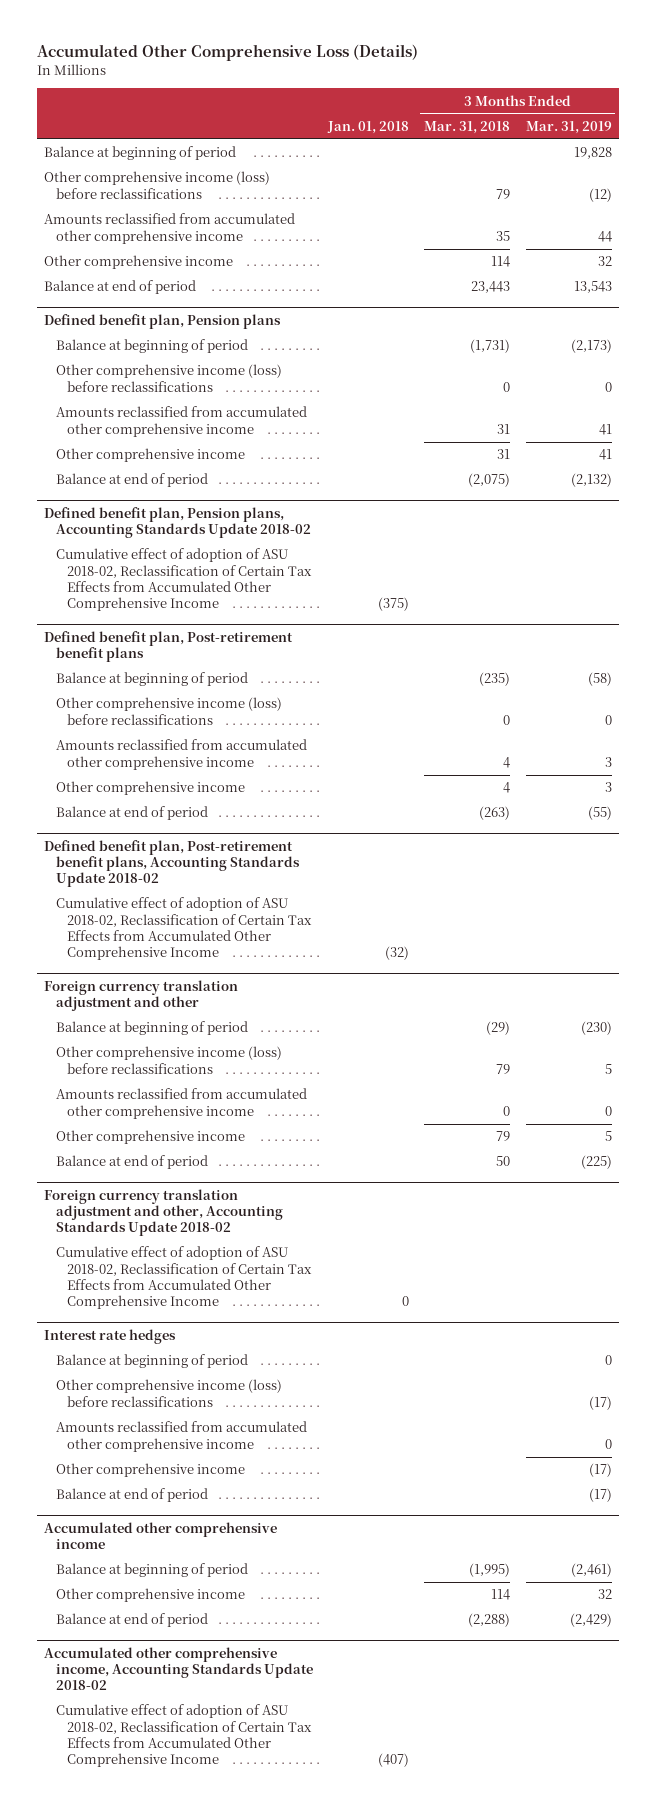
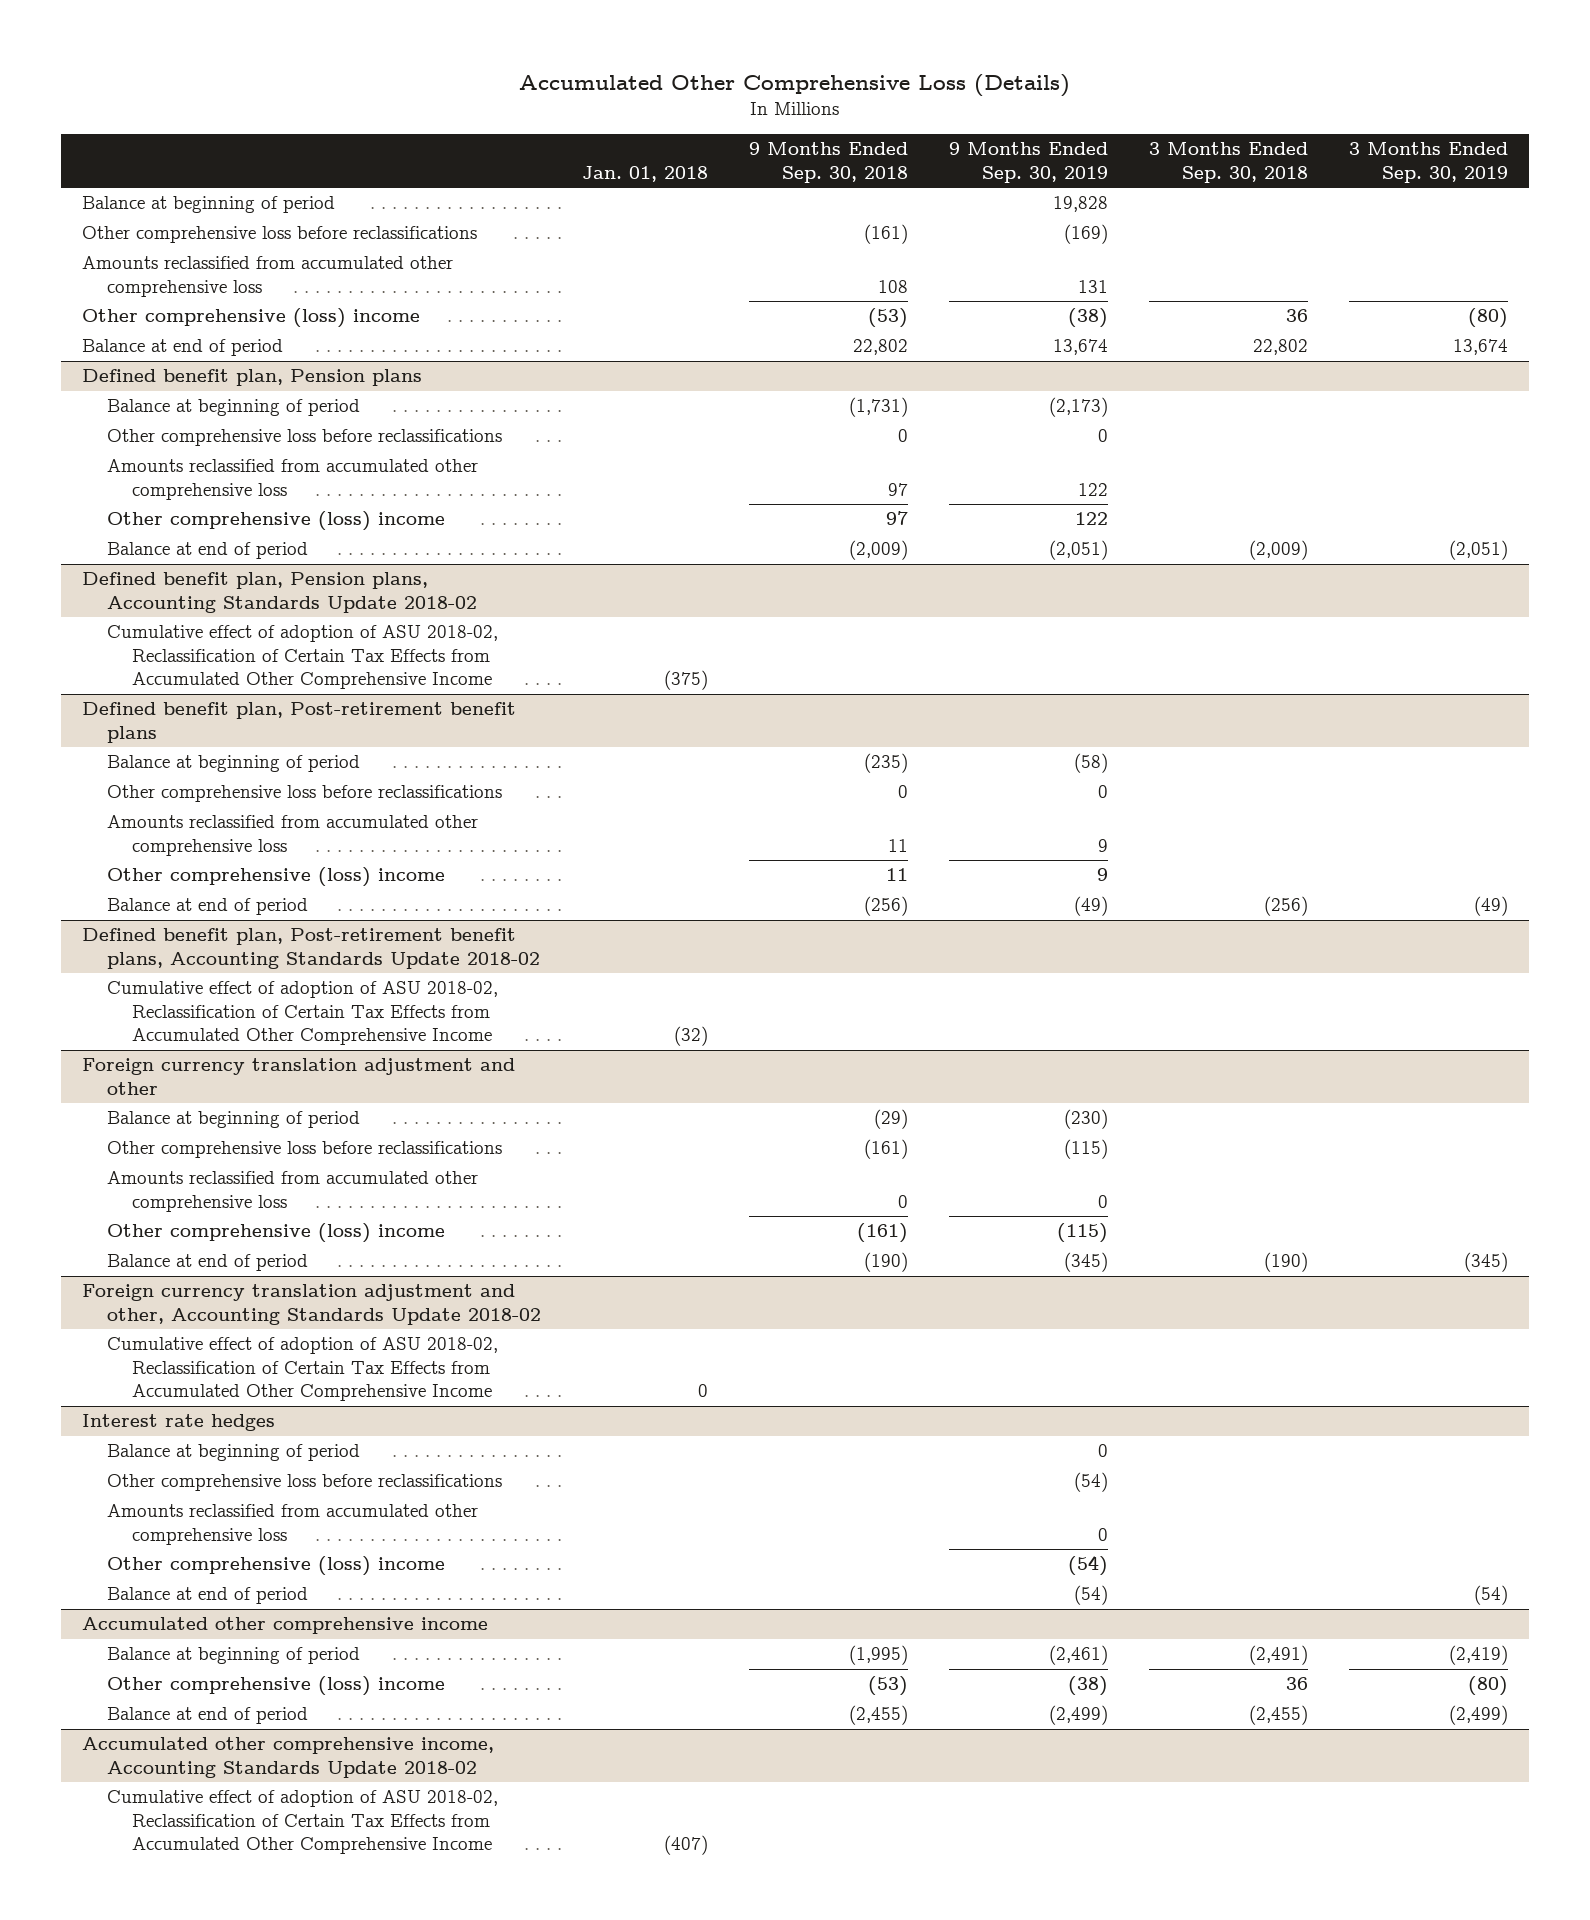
- | Jan. 01, 2018 | 3 Months Ended Mar. 31, 2018 | 3 Months Ended Mar. 31, 2019
+ | Jan. 01, 2018 | 9 Months Ended Sep. 30, 2018 | 9 Months Ended Sep. 30, 2019 | 3 Months Ended Sep. 30, 2018 | 3 Months Ended Sep. 30, 2019
- Other comprehensive income (loss) before reclassifications | | 79 | (12)
- Amounts reclassified from accumulated other comprehensive income | | 35 | 44
- Other comprehensive income | | 114 | 32
+ Other comprehensive loss before reclassifications | | (161) | (169) | |
+ Amounts reclassified from accumulated other comprehensive loss | | 108 | 131 | |
+ Other comprehensive (loss) income | | (53) | (38) | 36 | (80)
@ Defined benefit plan, Pension plans
- Other comprehensive income (loss) before reclassifications | | 0 | 0
- Amounts reclassified from accumulated other comprehensive income | | 31 | 41
- Other comprehensive income | | 31 | 41
+ Other comprehensive loss before reclassifications | | 0 | 0 | |
+ Amounts reclassified from accumulated other comprehensive loss | | 97 | 122 | |
+ Other comprehensive (loss) income | | 97 | 122 | |
@ Defined benefit plan, Post-retirement benefit plans
- Other comprehensive income (loss) before reclassifications | | 0 | 0
- Amounts reclassified from accumulated other comprehensive income | | 4 | 3
- Other comprehensive income | | 4 | 3
+ Other comprehensive loss before reclassifications | | 0 | 0 | |
+ Amounts reclassified from accumulated other comprehensive loss | | 11 | 9 | |
+ Other comprehensive (loss) income | | 11 | 9 | |
@ Foreign currency translation adjustment and other
- Other comprehensive income (loss) before reclassifications | | 79 | 5
- Amounts reclassified from accumulated other comprehensive income | | 0 | 0
- Other comprehensive income | | 79 | 5
+ Other comprehensive loss before reclassifications | | (161) | (115) | |
+ Amounts reclassified from accumulated other comprehensive loss | | 0 | 0 | |
+ Other comprehensive (loss) income | | (161) | (115) | |
@ Interest rate hedges
- Other comprehensive income (loss) before reclassifications | | | (17)
- Amounts reclassified from accumulated other comprehensive income | | | 0
- Other comprehensive income | | | (17)
+ Other comprehensive loss before reclassifications | | | (54) | |
+ Amounts reclassified from accumulated other comprehensive loss | | | 0 | |
+ Other comprehensive (loss) income | | | (54) | |
@ Accumulated other comprehensive income
- Other comprehensive income | | 114 | 32
+ Other comprehensive (loss) income | | (53) | (38) | 36 | (80)

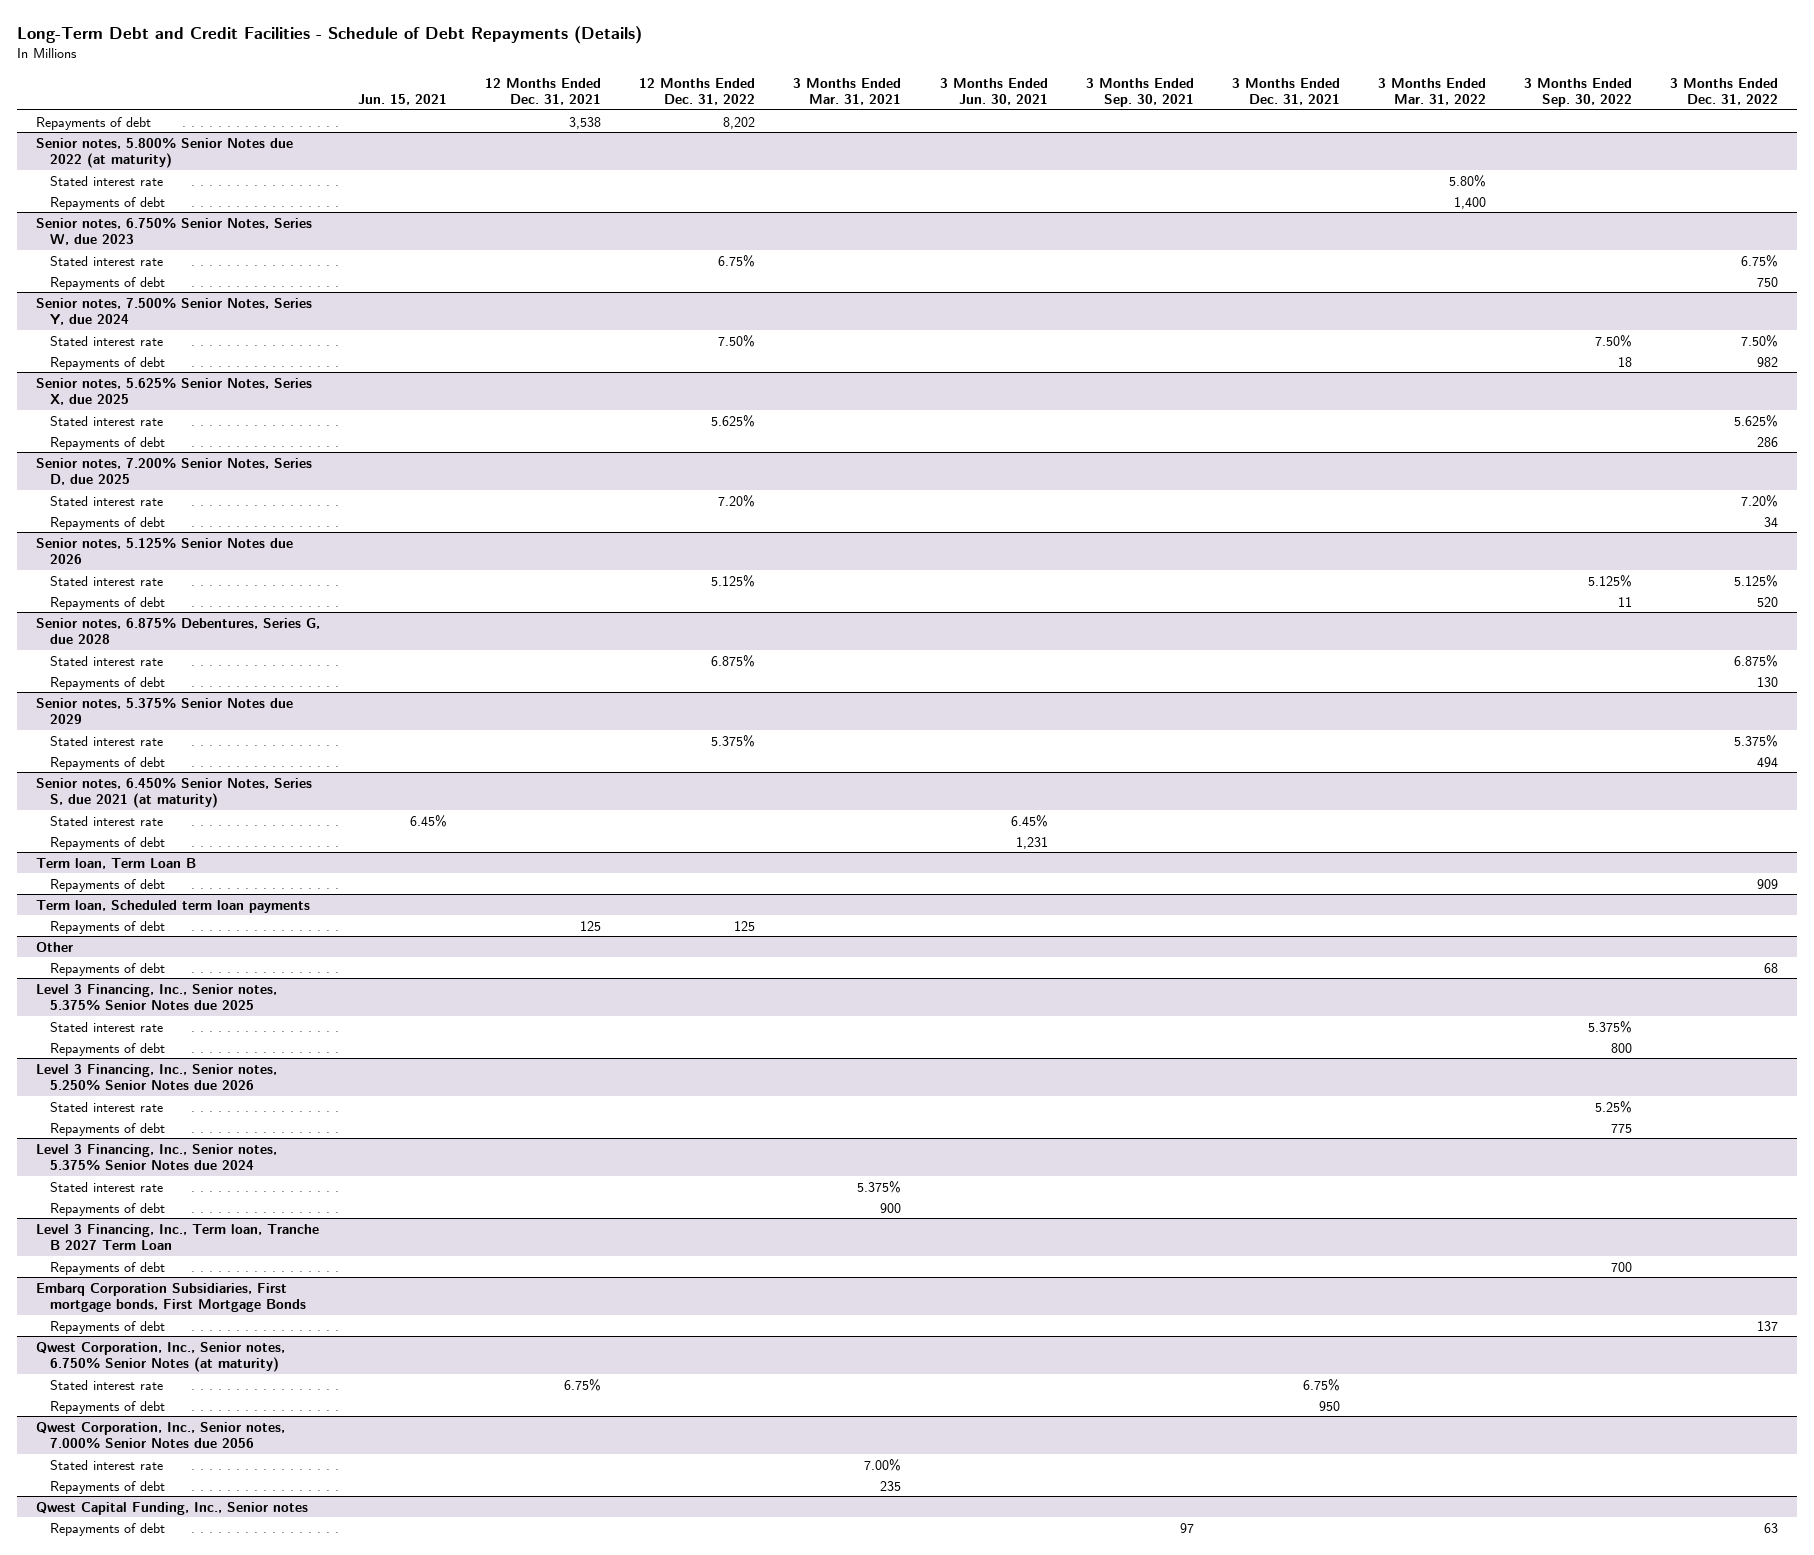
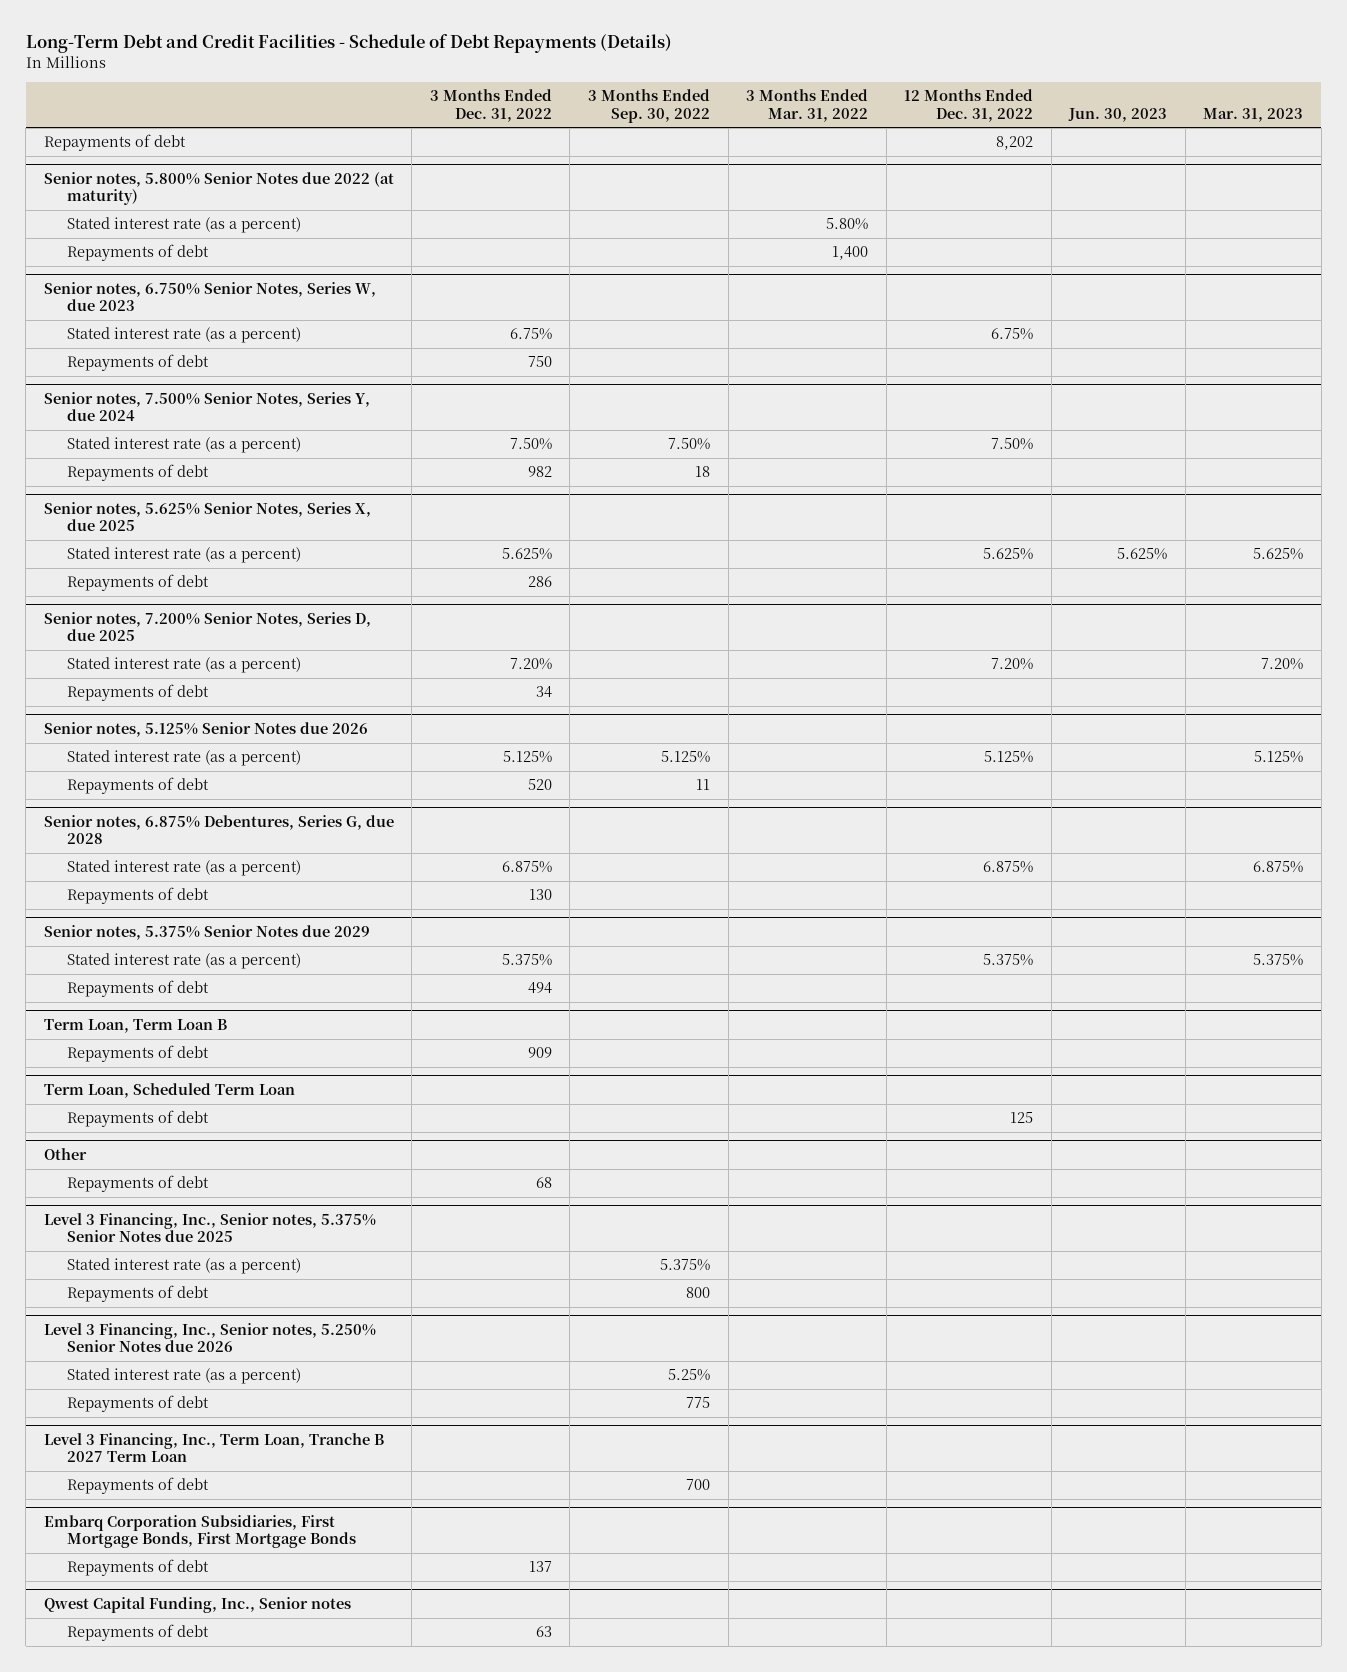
- | Jun. 15, 2021 | 12 Months Ended Dec. 31, 2021 | 12 Months Ended Dec. 31, 2022 | 3 Months Ended Mar. 31, 2021 | 3 Months Ended Jun. 30, 2021 | 3 Months Ended Sep. 30, 2021 | 3 Months Ended Dec. 31, 2021 | 3 Months Ended Mar. 31, 2022 | 3 Months Ended Sep. 30, 2022 | 3 Months Ended Dec. 31, 2022
+ | 3 Months Ended Dec. 31, 2022 | 3 Months Ended Sep. 30, 2022 | 3 Months Ended Mar. 31, 2022 | 12 Months Ended Dec. 31, 2022 | Jun. 30, 2023 | Mar. 31, 2023
@ Senior notes, 5.800% Senior Notes due 2022 (at maturity)
- Stated interest rate | | | | | | | | 5.80% | |
+ Stated interest rate (as a percent) | | | 5.80% | | |
@ Senior notes, 6.750% Senior Notes, Series W, due 2023
- Stated interest rate | | | 6.75% | | | | | | | 6.75%
+ Stated interest rate (as a percent) | 6.75% | | | 6.75% | |
@ Senior notes, 7.500% Senior Notes, Series Y, due 2024
- Stated interest rate | | | 7.50% | | | | | | 7.50% | 7.50%
+ Stated interest rate (as a percent) | 7.50% | 7.50% | | 7.50% | |
@ Senior notes, 5.625% Senior Notes, Series X, due 2025
- Stated interest rate | | | 5.625% | | | | | | | 5.625%
+ Stated interest rate (as a percent) | 5.625% | | | 5.625% | 5.625% | 5.625%
@ Senior notes, 7.200% Senior Notes, Series D, due 2025
- Stated interest rate | | | 7.20% | | | | | | | 7.20%
+ Stated interest rate (as a percent) | 7.20% | | | 7.20% | | 7.20%
@ Senior notes, 5.125% Senior Notes due 2026
- Stated interest rate | | | 5.125% | | | | | | 5.125% | 5.125%
+ Stated interest rate (as a percent) | 5.125% | 5.125% | | 5.125% | | 5.125%
@ Senior notes, 6.875% Debentures, Series G, due 2028
- Stated interest rate | | | 6.875% | | | | | | | 6.875%
+ Stated interest rate (as a percent) | 6.875% | | | 6.875% | | 6.875%
@ Senior notes, 5.375% Senior Notes due 2029
- Stated interest rate | | | 5.375% | | | | | | | 5.375%
+ Stated interest rate (as a percent) | 5.375% | | | 5.375% | | 5.375%
- Senior notes, 6.450% Senior Notes, Series S, due 2021 (at maturity)
- Stated interest rate | 6.45% | | | | 6.45% | | | | |
- Repayments of debt | | | | | 1,231 | | | | |
- Term loan, Term Loan B
+ Term Loan, Term Loan B
- Term loan, Scheduled term loan payments
+ Term Loan, Scheduled Term Loan
@ Level 3 Financing, Inc., Senior notes, 5.375% Senior Notes due 2025
- Stated interest rate | | | | | | | | | 5.375% |
+ Stated interest rate (as a percent) | | 5.375% | | | |
@ Level 3 Financing, Inc., Senior notes, 5.250% Senior Notes due 2026
- Stated interest rate | | | | | | | | | 5.25% |
+ Stated interest rate (as a percent) | | 5.25% | | | |
- Level 3 Financing, Inc., Senior notes, 5.375% Senior Notes due 2024
- Stated interest rate | | | | 5.375% | | | | | |
- Repayments of debt | | | | 900 | | | | | |
- Level 3 Financing, Inc., Term loan, Tranche B 2027 Term Loan
+ Level 3 Financing, Inc., Term Loan, Tranche B 2027 Term Loan
- Embarq Corporation Subsidiaries, First mortgage bonds, First Mortgage Bonds
+ Embarq Corporation Subsidiaries, First Mortgage Bonds, First Mortgage Bonds
- Qwest Corporation, Inc., Senior notes, 6.750% Senior Notes (at maturity)
- Stated interest rate | | 6.75% | | | | | 6.75% | | |
- Repayments of debt | | | | | | | 950 | | |
- Qwest Corporation, Inc., Senior notes, 7.000% Senior Notes due 2056
- Stated interest rate | | | | 7.00% | | | | | |
- Repayments of debt | | | | 235 | | | | | |

